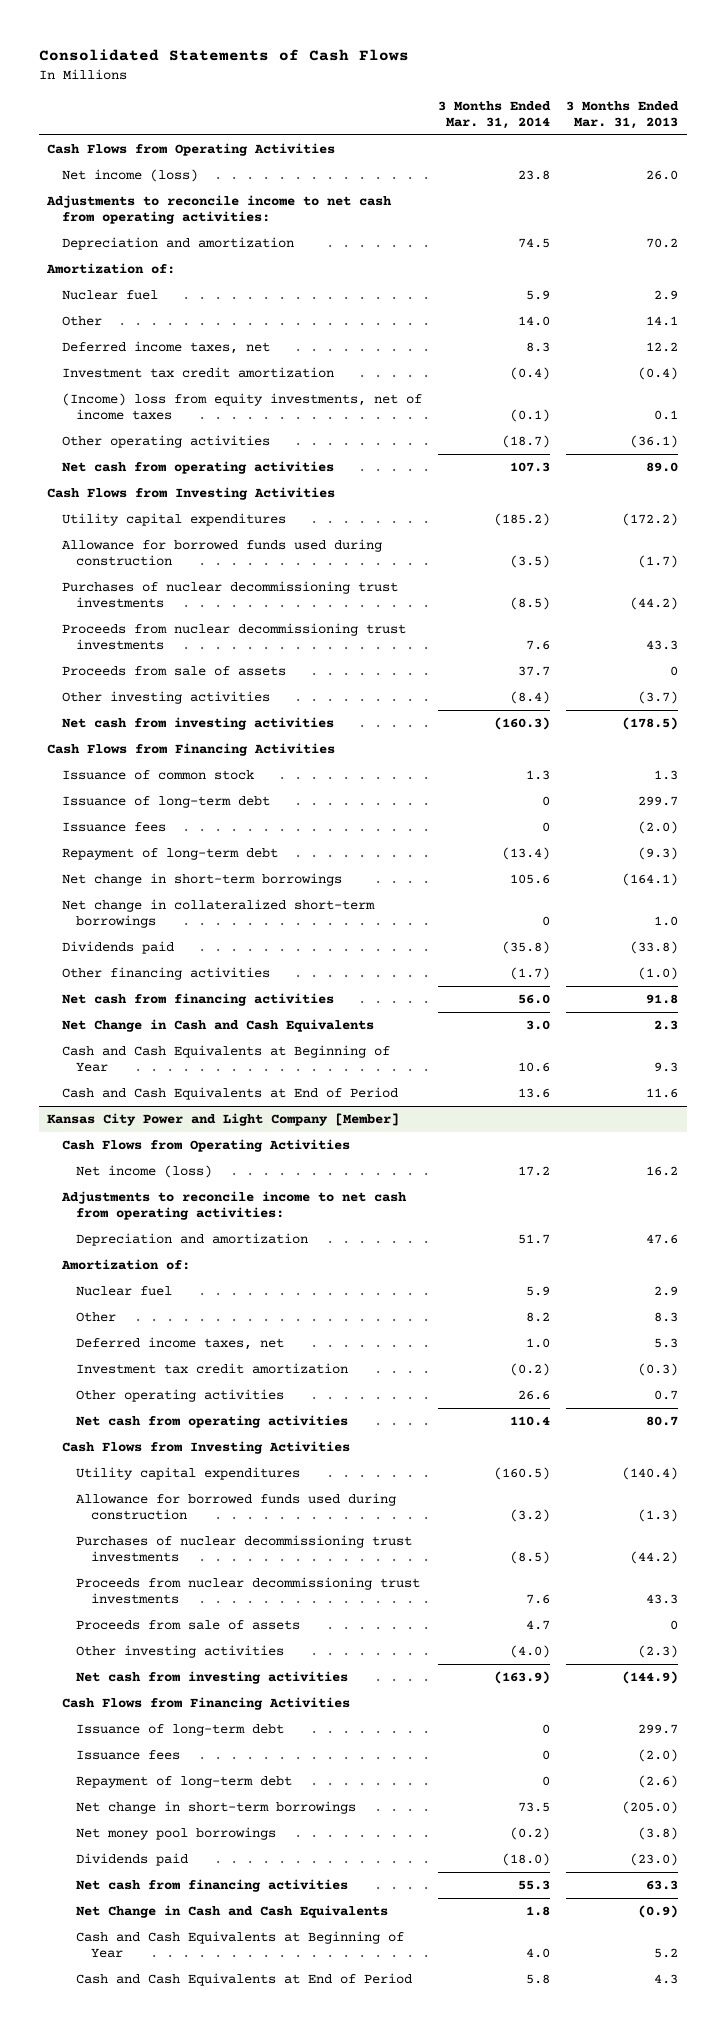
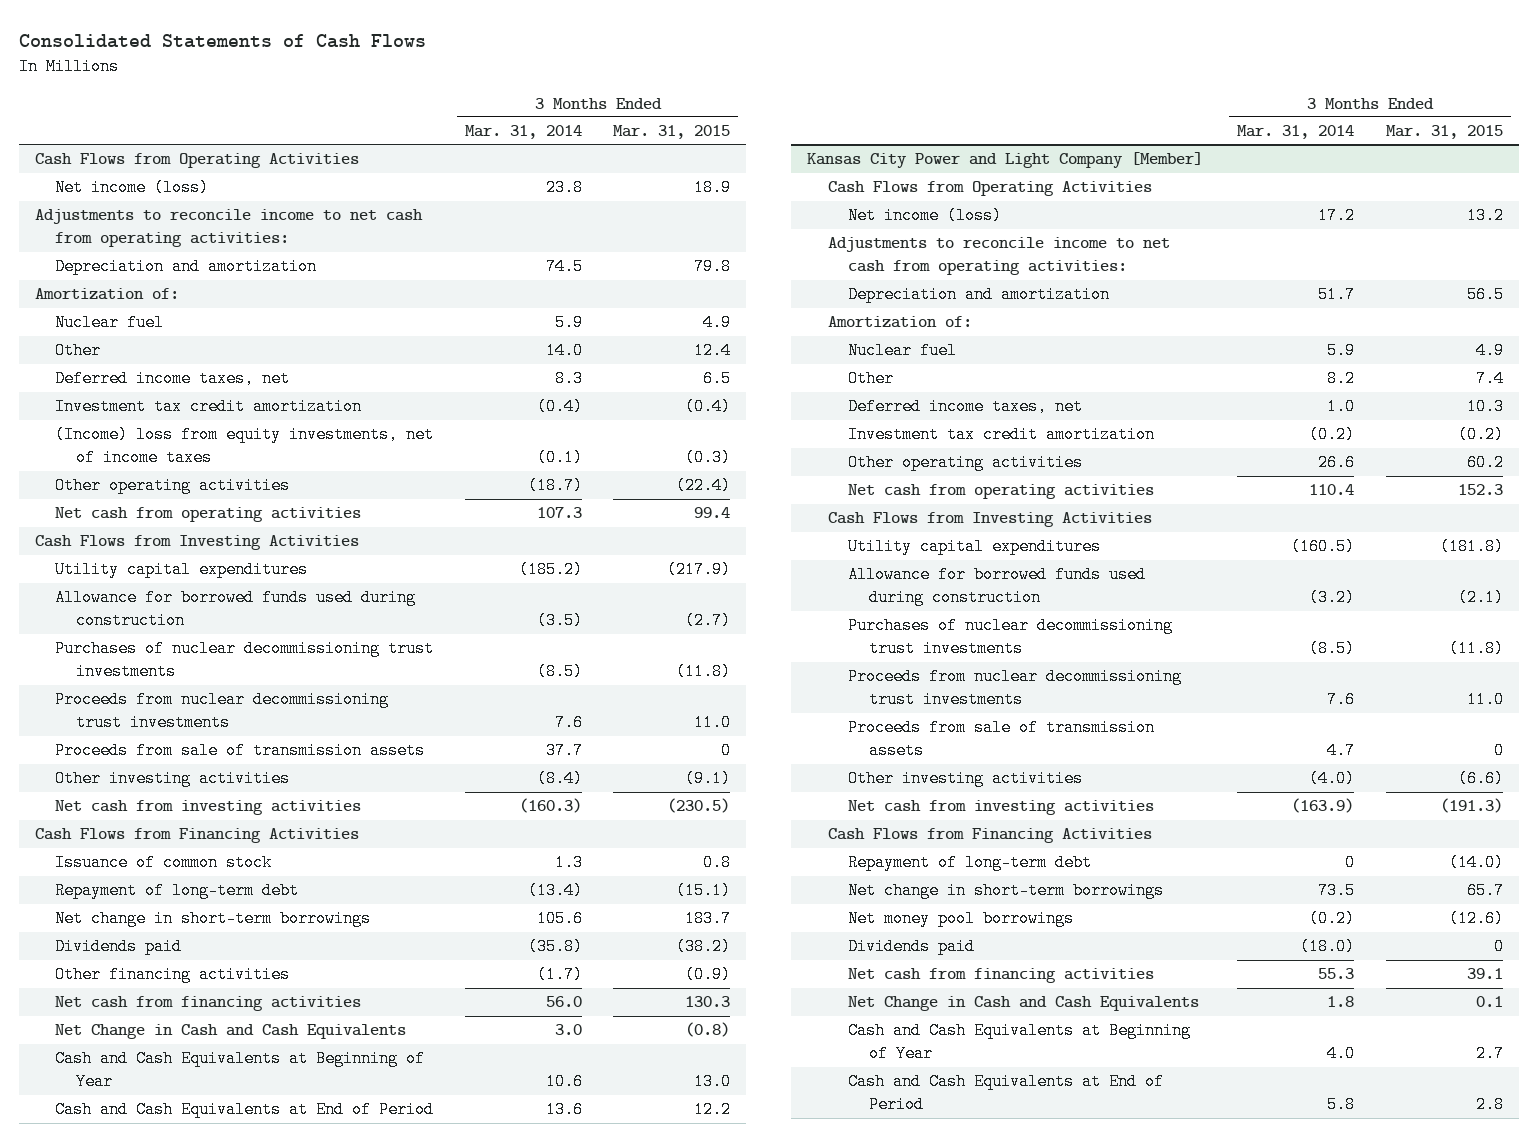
- | 3 Months Ended Mar. 31, 2014 | 3 Months Ended Mar. 31, 2013
+ | 3 Months Ended Mar. 31, 2014 | 3 Months Ended Mar. 31, 2015
- Proceeds from sale of assets | 37.7 | 0
+ Proceeds from sale of transmission assets | 37.7 | 0
- Issuance of long-term debt | 0 | 299.7
- Issuance fees | 0 | (2.0)
- Net change in collateralized short-term borrowings | 0 | 1.0
@ Kansas City Power and Light Company [Member]
- Proceeds from sale of assets | 4.7 | 0
+ Proceeds from sale of transmission assets | 4.7 | 0
- Issuance of long-term debt | 0 | 299.7
- Issuance fees | 0 | (2.0)

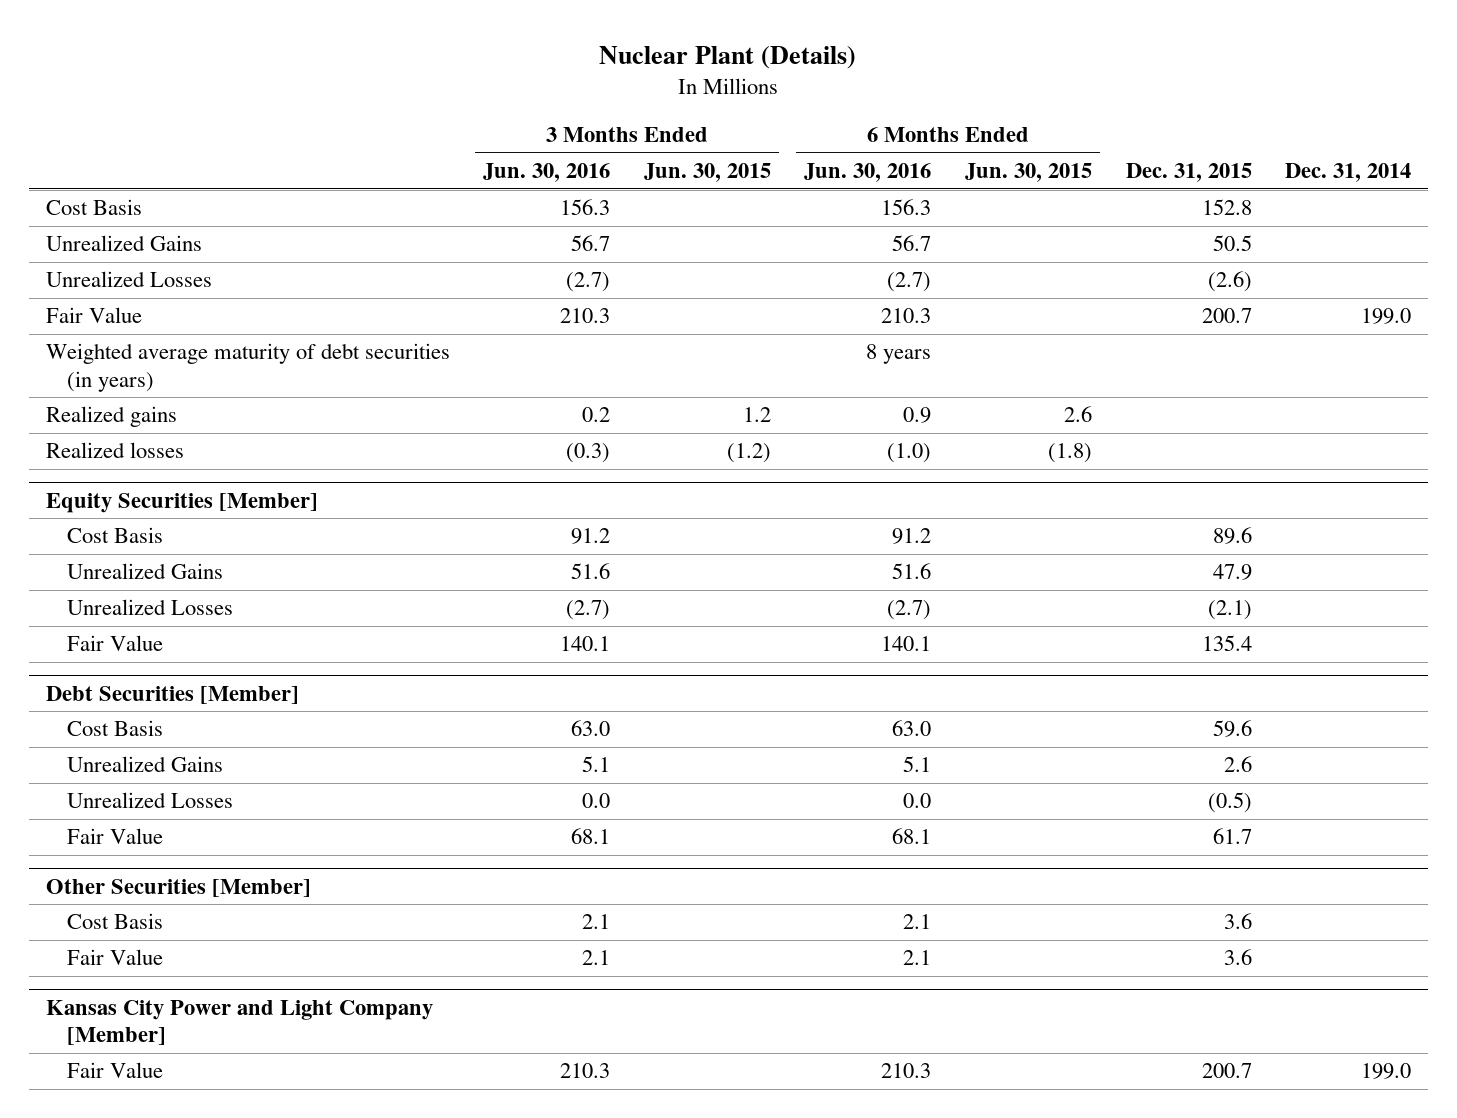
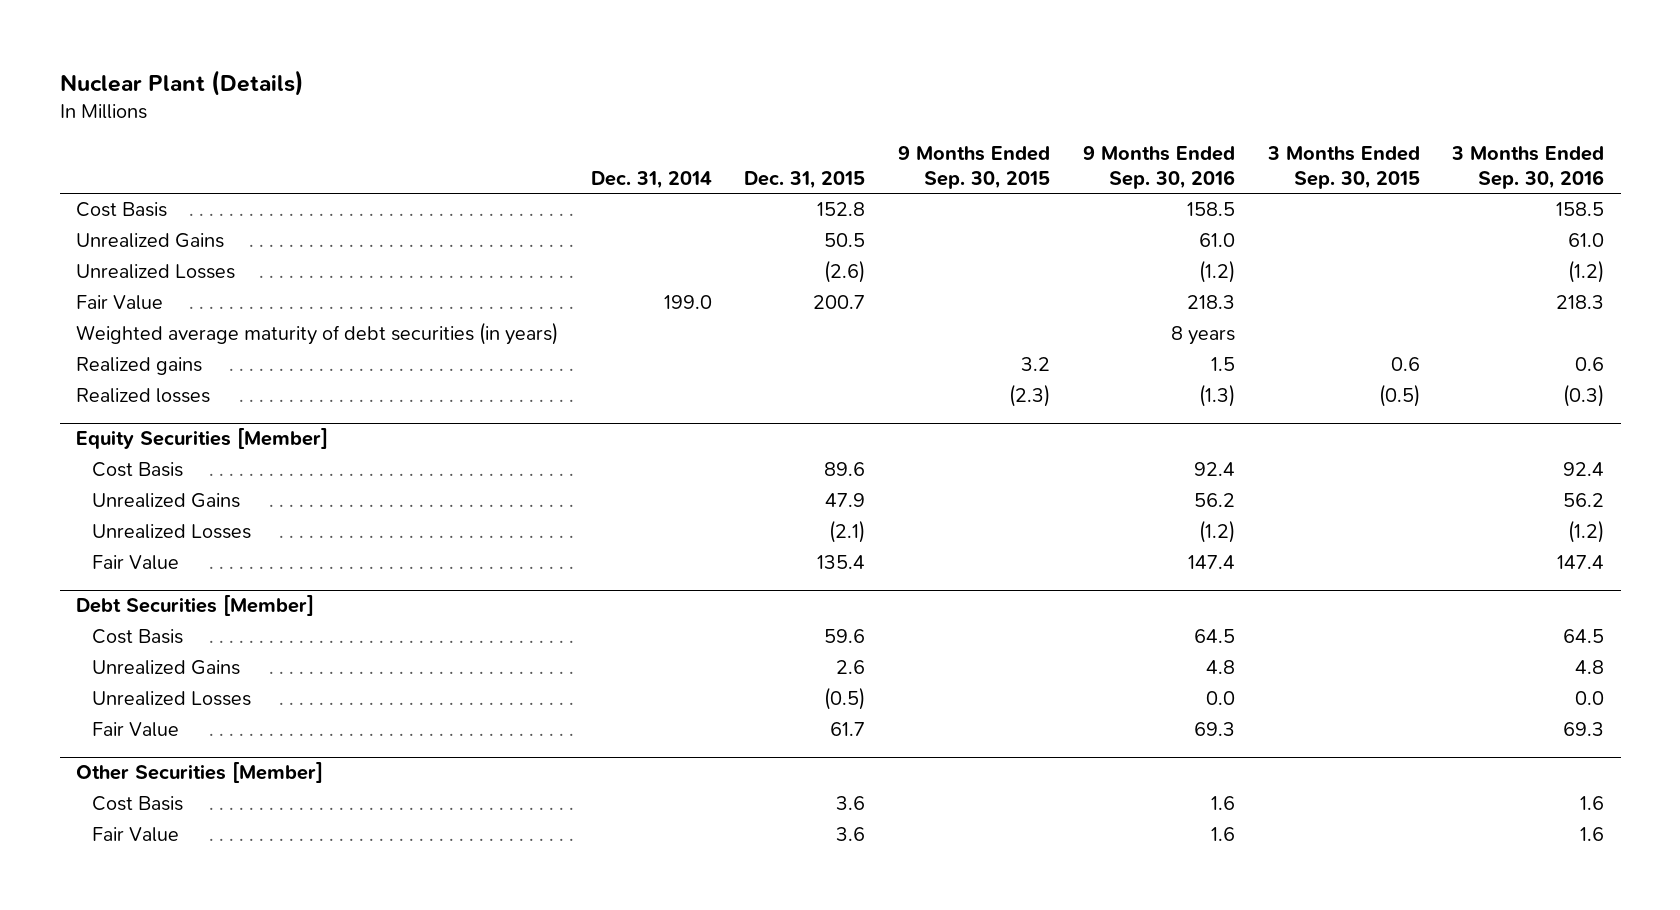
- | 3 Months Ended Jun. 30, 2016 | 3 Months Ended Jun. 30, 2015 | 6 Months Ended Jun. 30, 2016 | 6 Months Ended Jun. 30, 2015 | Dec. 31, 2015 | Dec. 31, 2014
+ | Dec. 31, 2014 | Dec. 31, 2015 | 9 Months Ended Sep. 30, 2015 | 9 Months Ended Sep. 30, 2016 | 3 Months Ended Sep. 30, 2015 | 3 Months Ended Sep. 30, 2016
- Kansas City Power and Light Company [Member]
- Fair Value | 210.3 | | 210.3 | | 200.7 | 199.0

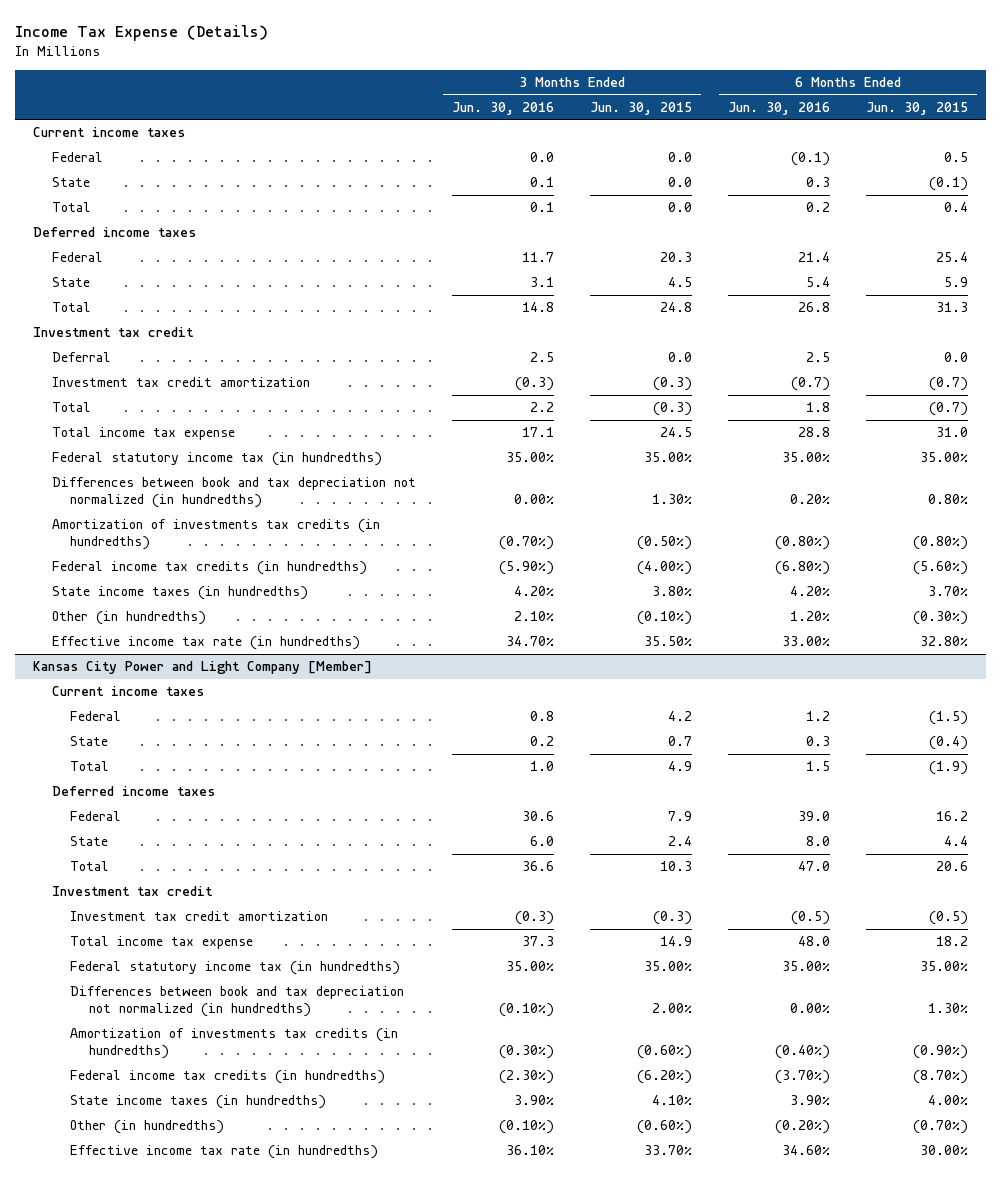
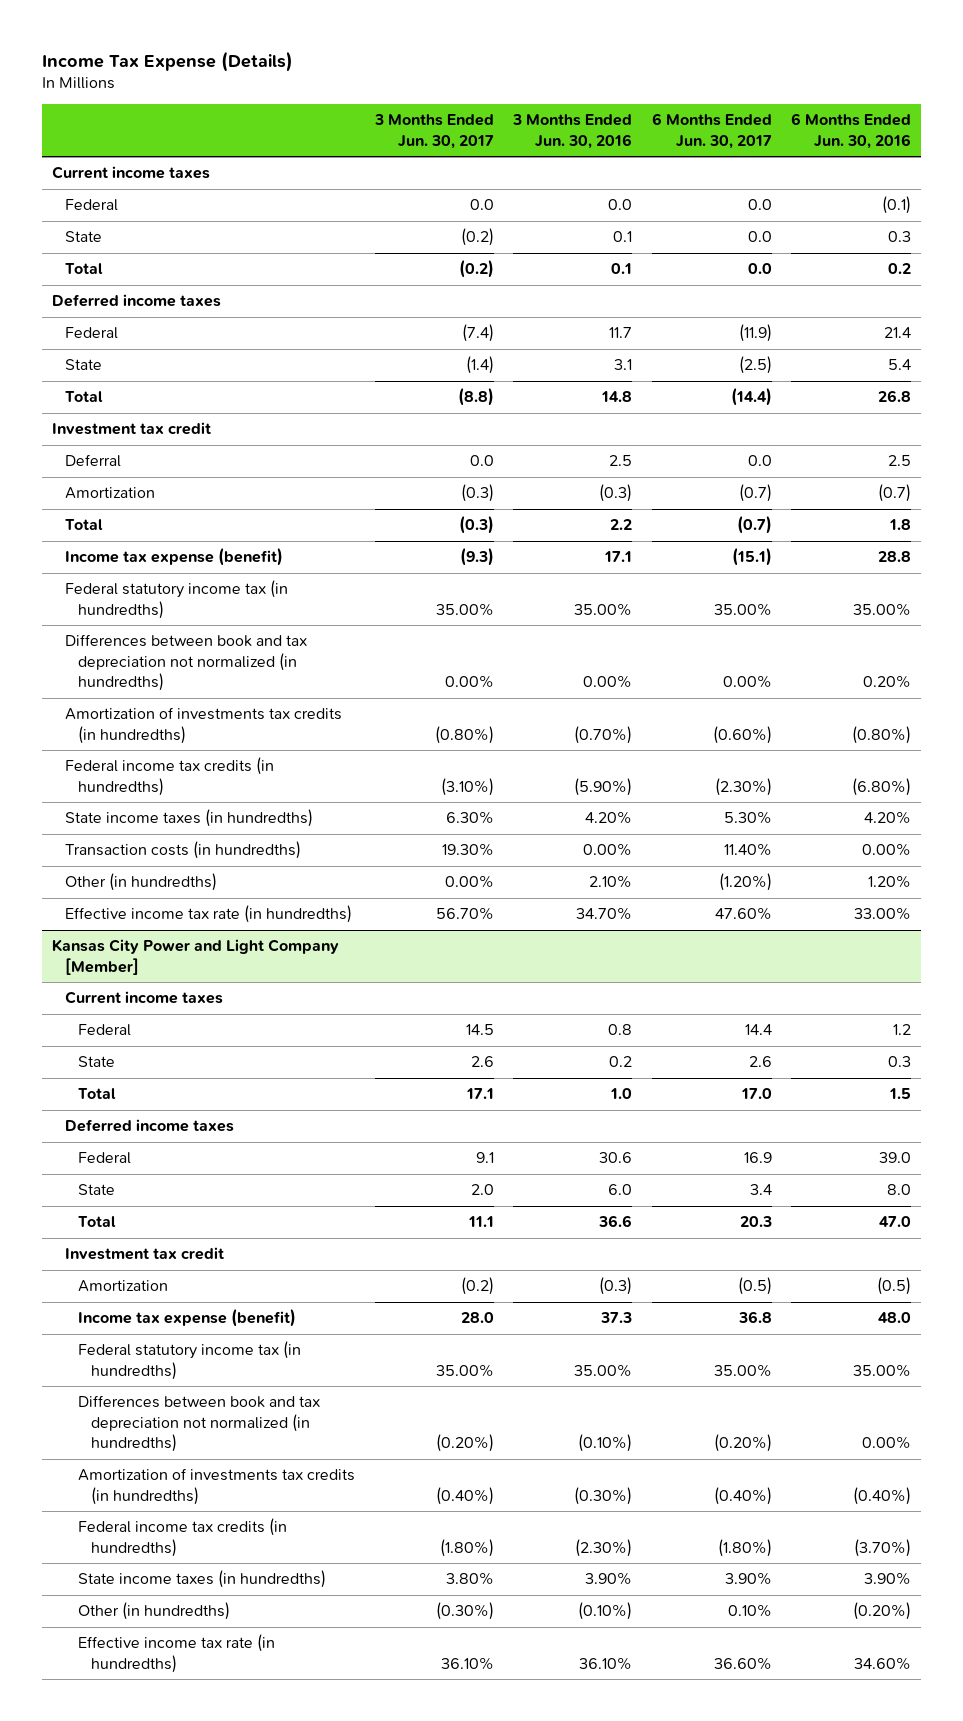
- | 3 Months Ended Jun. 30, 2016 | 3 Months Ended Jun. 30, 2015 | 6 Months Ended Jun. 30, 2016 | 6 Months Ended Jun. 30, 2015
+ | 3 Months Ended Jun. 30, 2017 | 3 Months Ended Jun. 30, 2016 | 6 Months Ended Jun. 30, 2017 | 6 Months Ended Jun. 30, 2016
- Investment tax credit amortization | (0.3) | (0.3) | (0.7) | (0.7)
+ Amortization | (0.3) | (0.3) | (0.7) | (0.7)
- Total income tax expense | 17.1 | 24.5 | 28.8 | 31.0
+ Income tax expense (benefit) | (9.3) | 17.1 | (15.1) | 28.8
+ Transaction costs (in hundredths) | 19.30% | 0.00% | 11.40% | 0.00%
@ Kansas City Power and Light Company [Member]
- Investment tax credit amortization | (0.3) | (0.3) | (0.5) | (0.5)
- Total income tax expense | 37.3 | 14.9 | 48.0 | 18.2
+ Amortization | (0.2) | (0.3) | (0.5) | (0.5)
+ Income tax expense (benefit) | 28.0 | 37.3 | 36.8 | 48.0

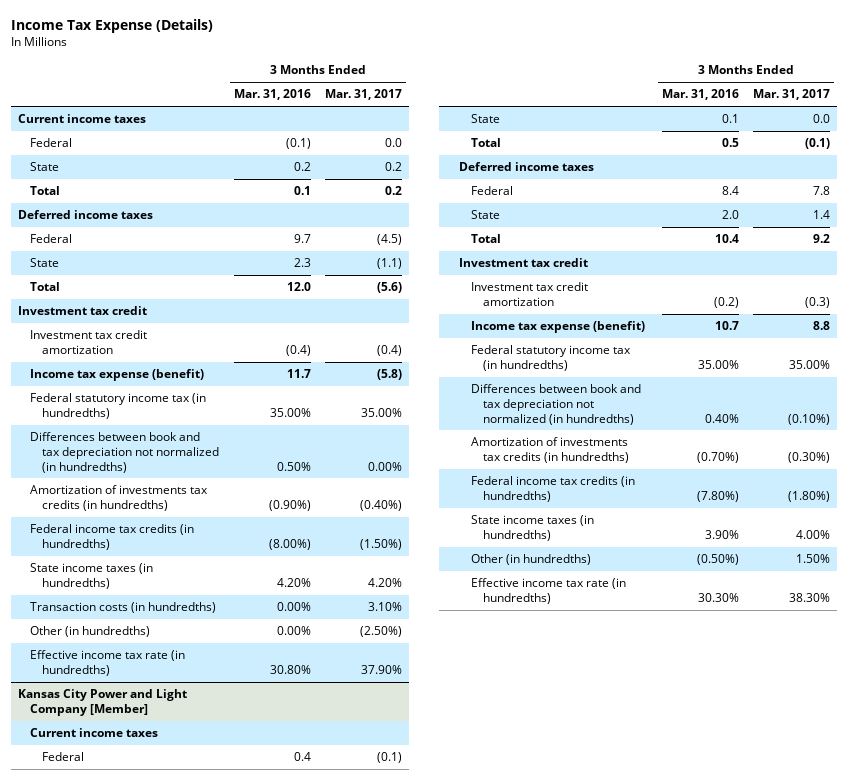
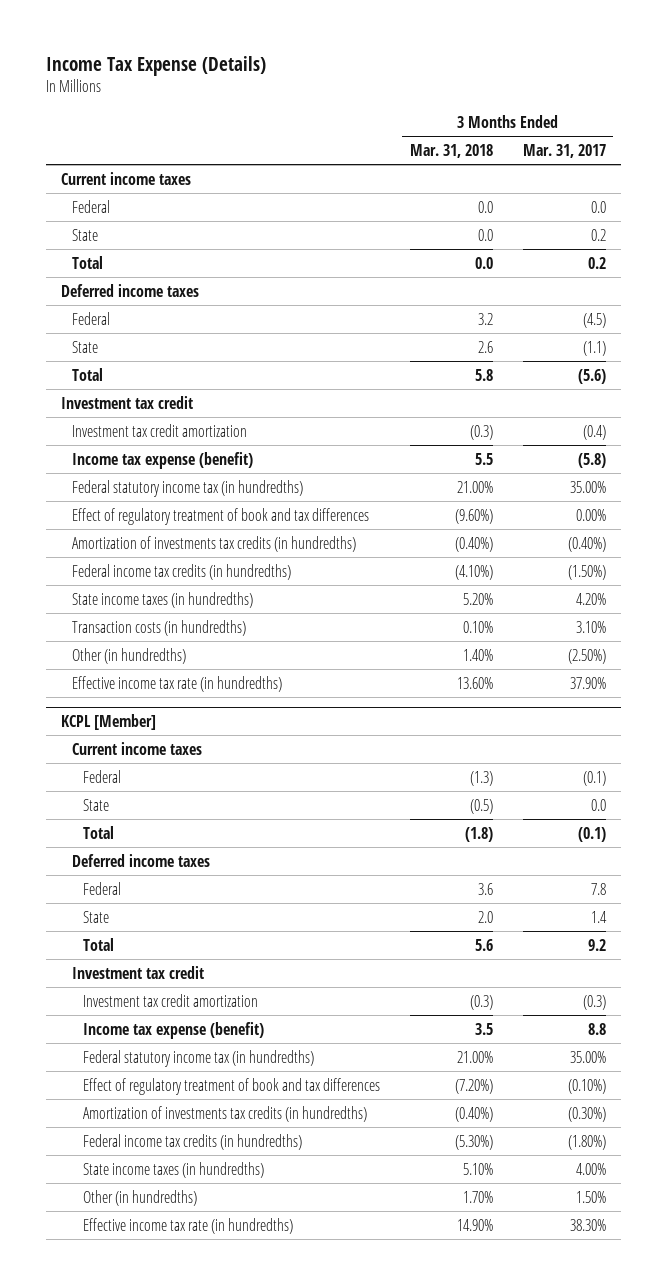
- | 3 Months Ended Mar. 31, 2016 | 3 Months Ended Mar. 31, 2017
+ | 3 Months Ended Mar. 31, 2018 | 3 Months Ended Mar. 31, 2017
- Differences between book and tax depreciation not normalized (in hundredths) | 0.50% | 0.00%
+ Effect of regulatory treatment of book and tax differences | (9.60%) | 0.00%
- Kansas City Power and Light Company [Member]
+ KCPL [Member]
- Differences between book and tax depreciation not normalized (in hundredths) | 0.40% | (0.10%)
+ Effect of regulatory treatment of book and tax differences | (7.20%) | (0.10%)

